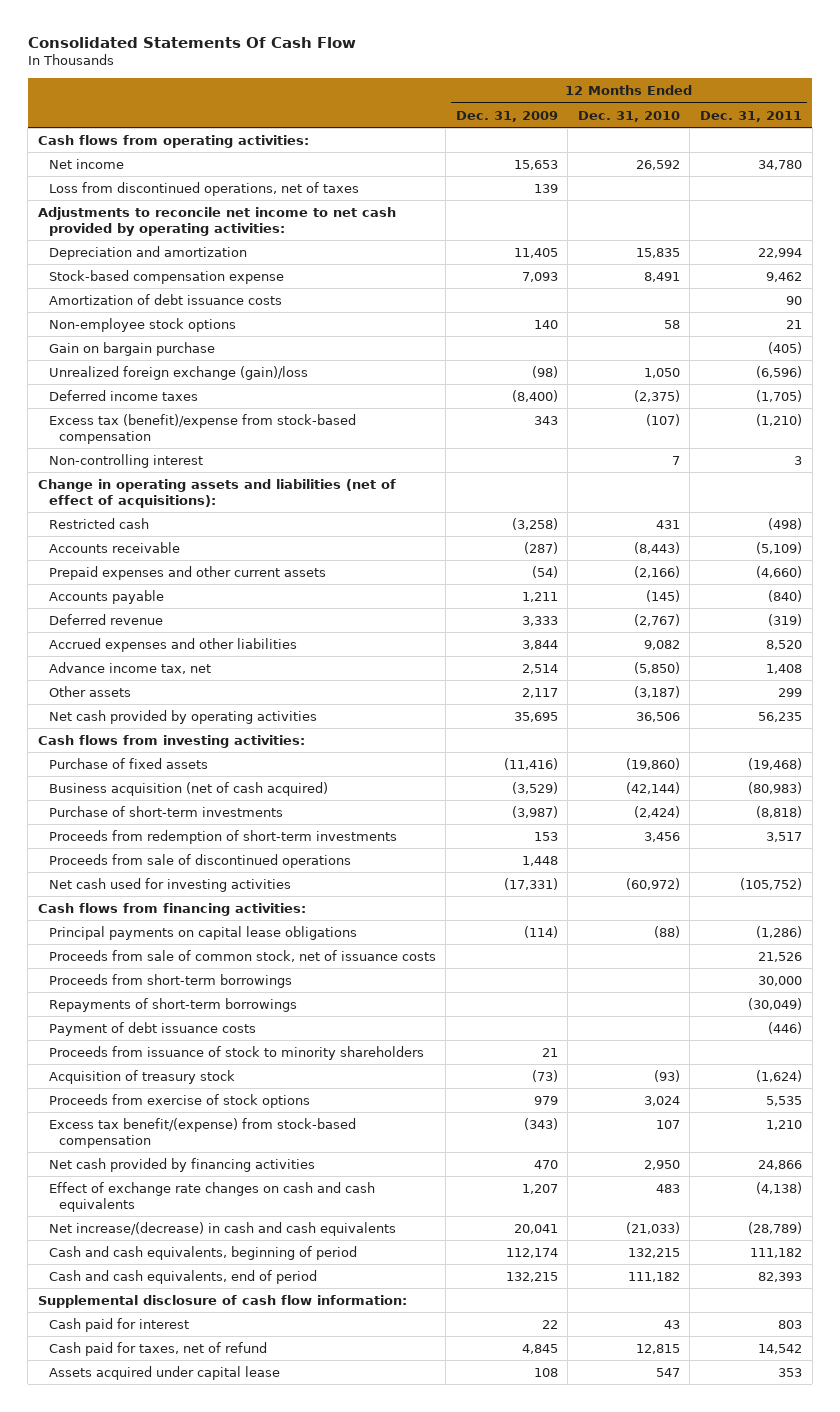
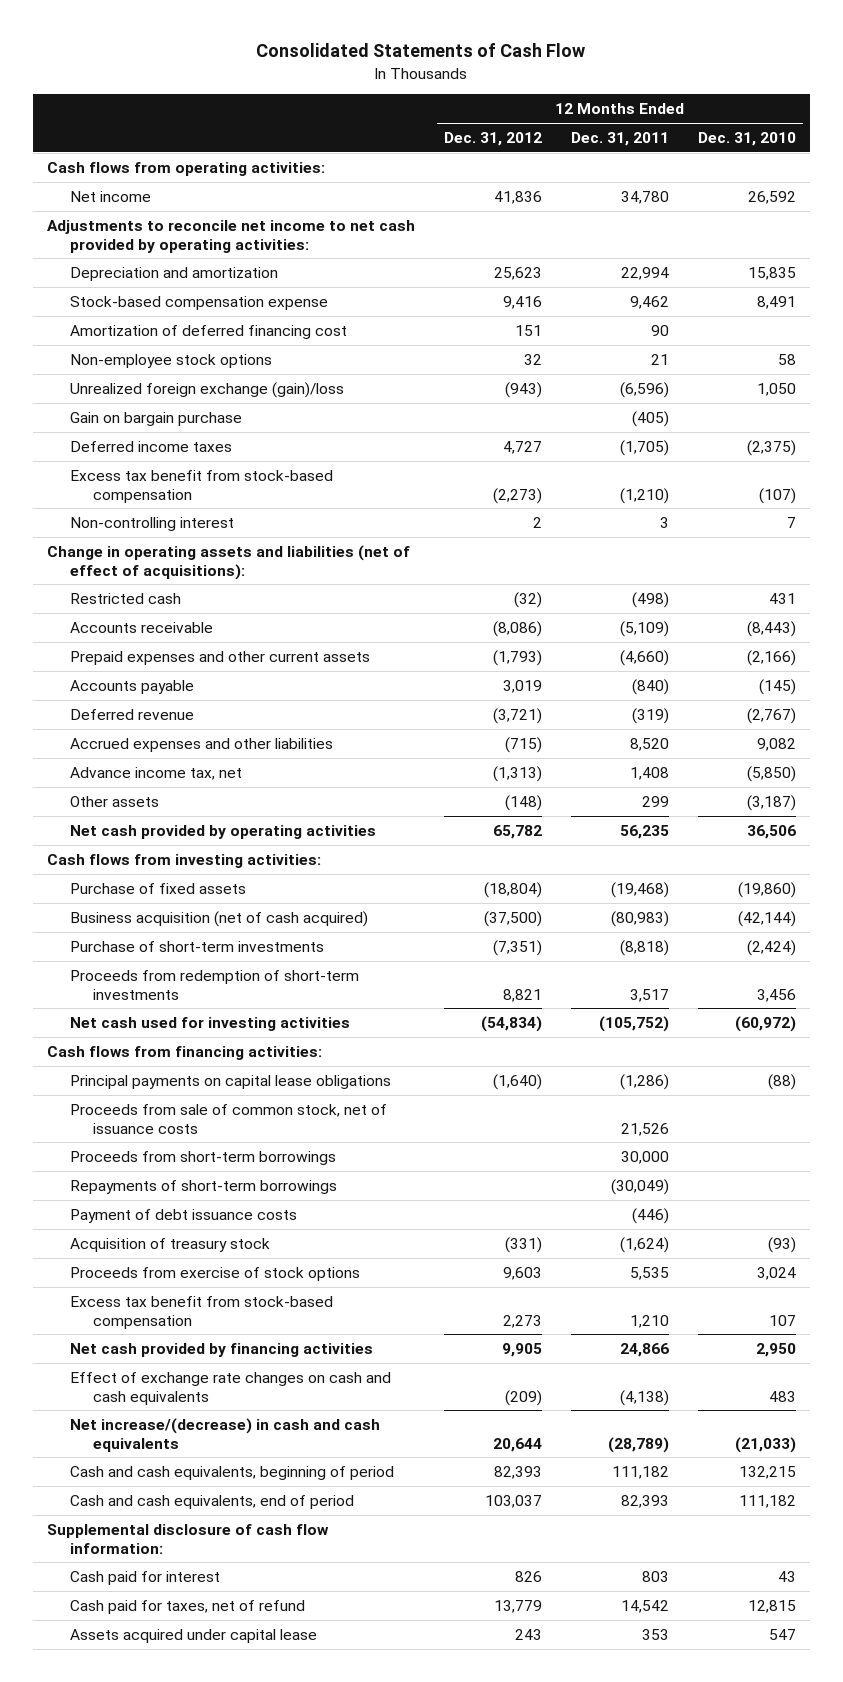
- Consolidated Statements Of Cash Flow
+ Consolidated Statements of Cash Flow
- | 12 Months Ended Dec. 31, 2009 | 12 Months Ended Dec. 31, 2010 | 12 Months Ended Dec. 31, 2011
+ | 12 Months Ended Dec. 31, 2012 | 12 Months Ended Dec. 31, 2011 | 12 Months Ended Dec. 31, 2010
- Loss from discontinued operations, net of taxes | 139 | |
- Amortization of debt issuance costs | | | 90
+ Amortization of deferred financing cost | 151 | 90 |
moved down: Gain on bargain purchase | | (405) |
- Excess tax (benefit)/expense from stock-based compensation | 343 | (107) | (1,210)
+ Excess tax benefit from stock-based compensation | (2,273) | (1,210) | (107)
- Proceeds from sale of discontinued operations | 1,448 | |
- Proceeds from issuance of stock to minority shareholders | 21 | |
- Excess tax benefit/(expense) from stock-based compensation | (343) | 107 | 1,210
+ Excess tax benefit from stock-based compensation | 2,273 | 1,210 | 107

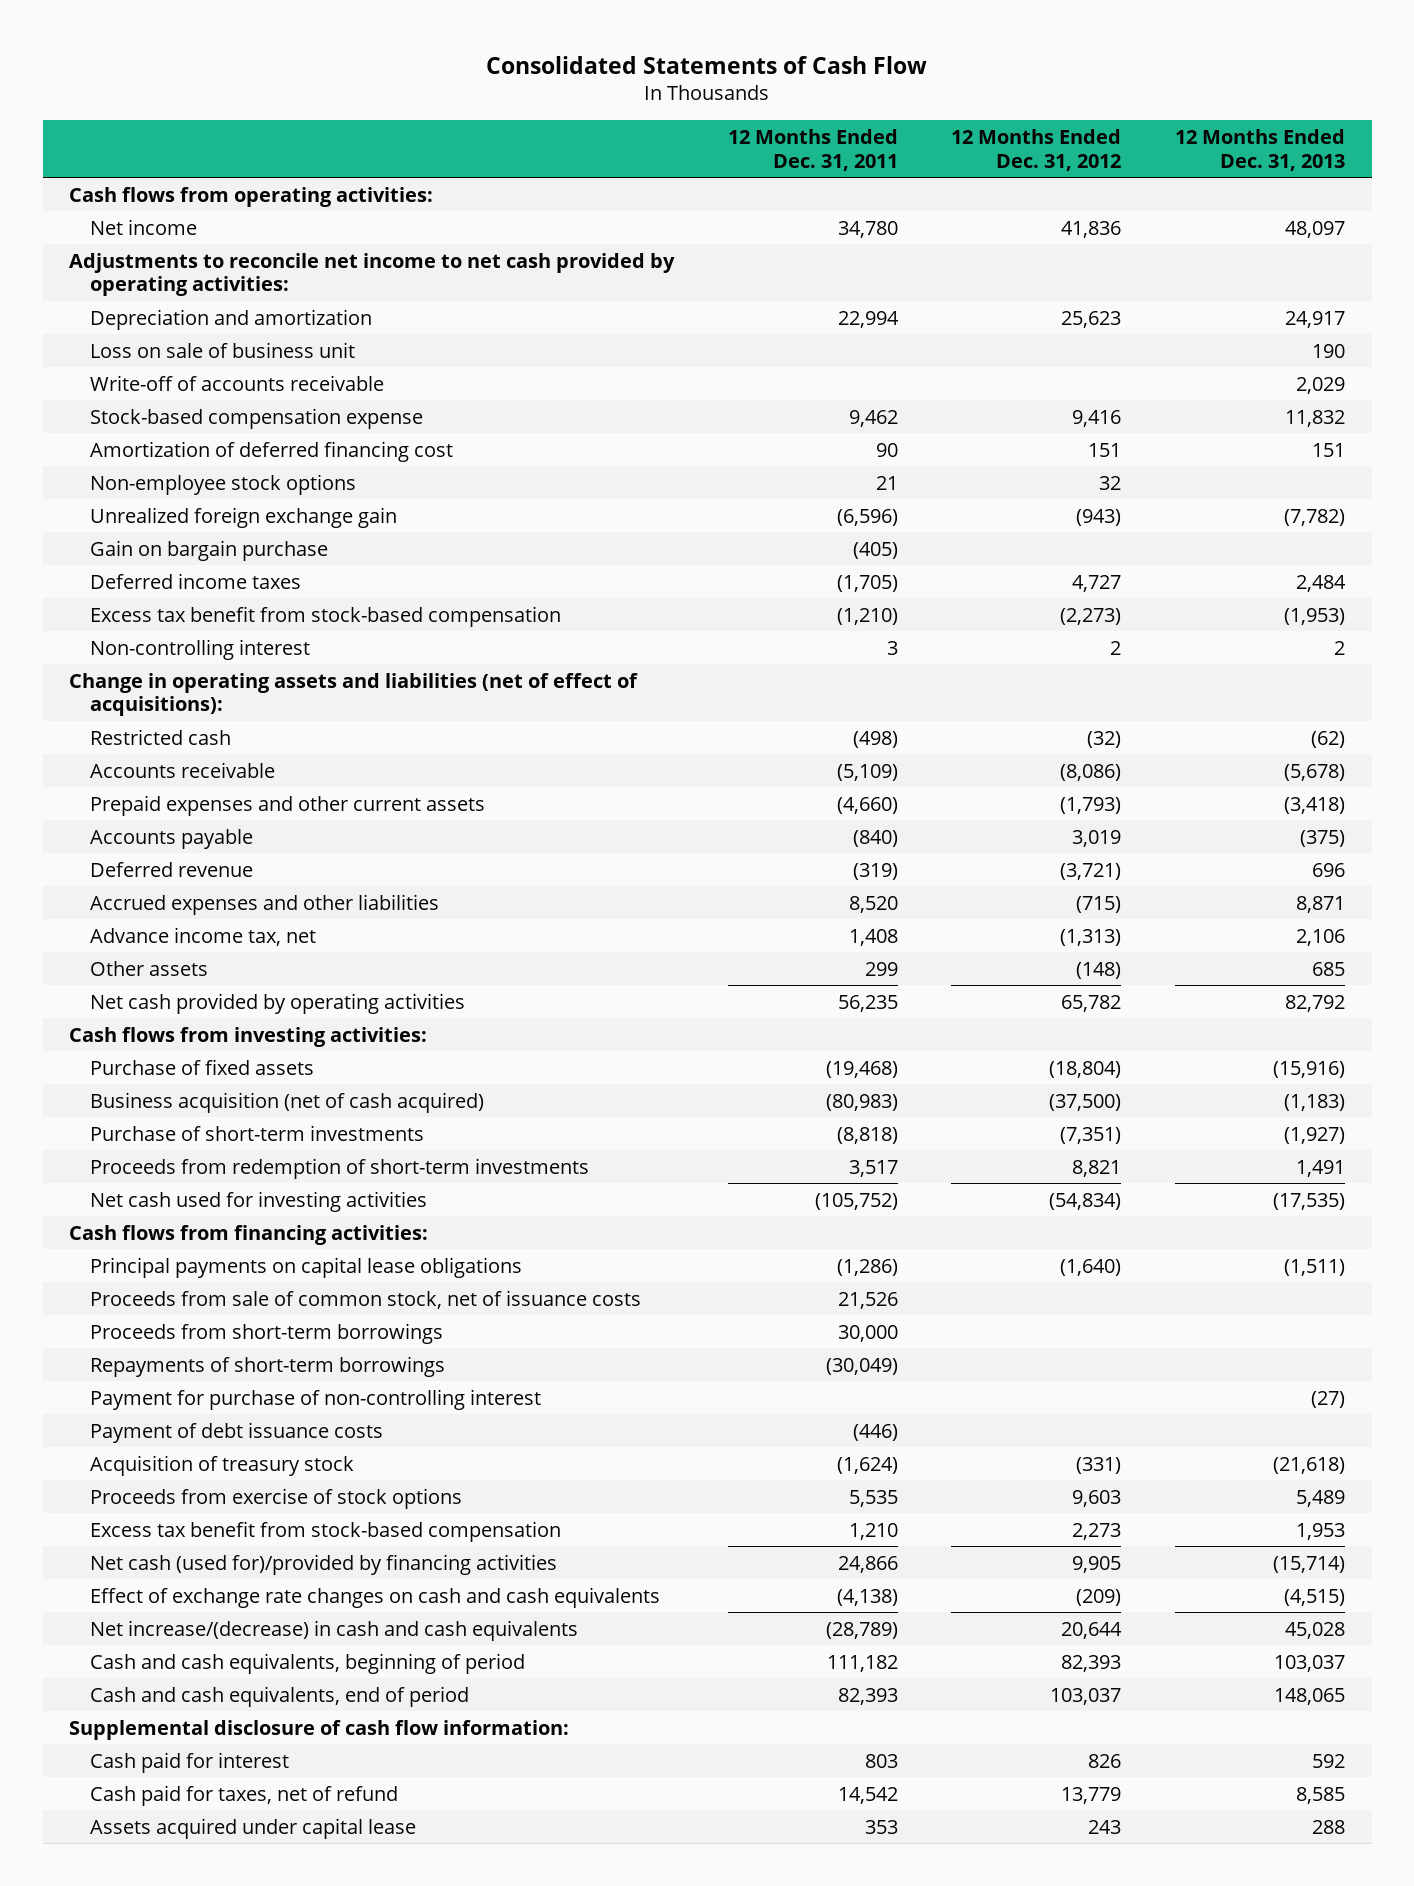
- | 12 Months Ended Dec. 31, 2012 | 12 Months Ended Dec. 31, 2011 | 12 Months Ended Dec. 31, 2010
+ | 12 Months Ended Dec. 31, 2011 | 12 Months Ended Dec. 31, 2012 | 12 Months Ended Dec. 31, 2013
+ Loss on sale of business unit | | | 190
+ Write-off of accounts receivable | | | 2,029
- Unrealized foreign exchange (gain)/loss | (943) | (6,596) | 1,050
+ Unrealized foreign exchange gain | (6,596) | (943) | (7,782)
+ Payment for purchase of non-controlling interest | | | (27)
- Net cash provided by financing activities | 9,905 | 24,866 | 2,950
+ Net cash (used for)/provided by financing activities | 24,866 | 9,905 | (15,714)

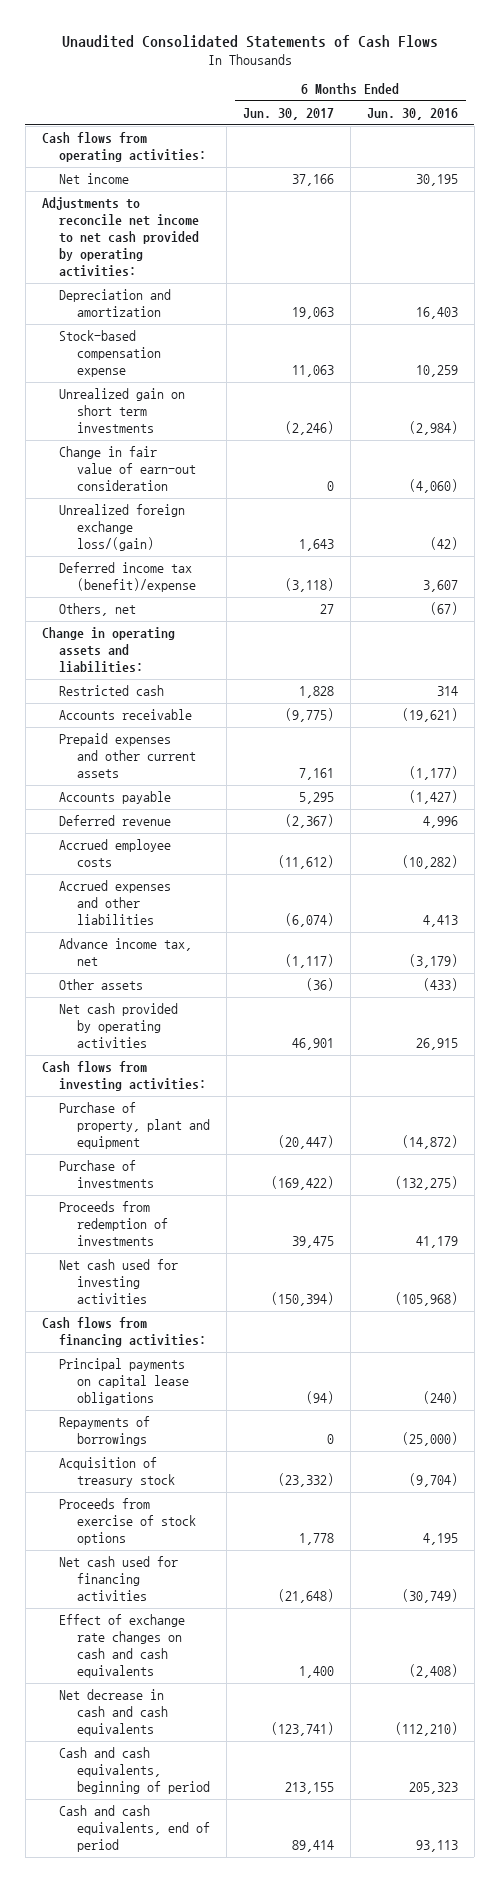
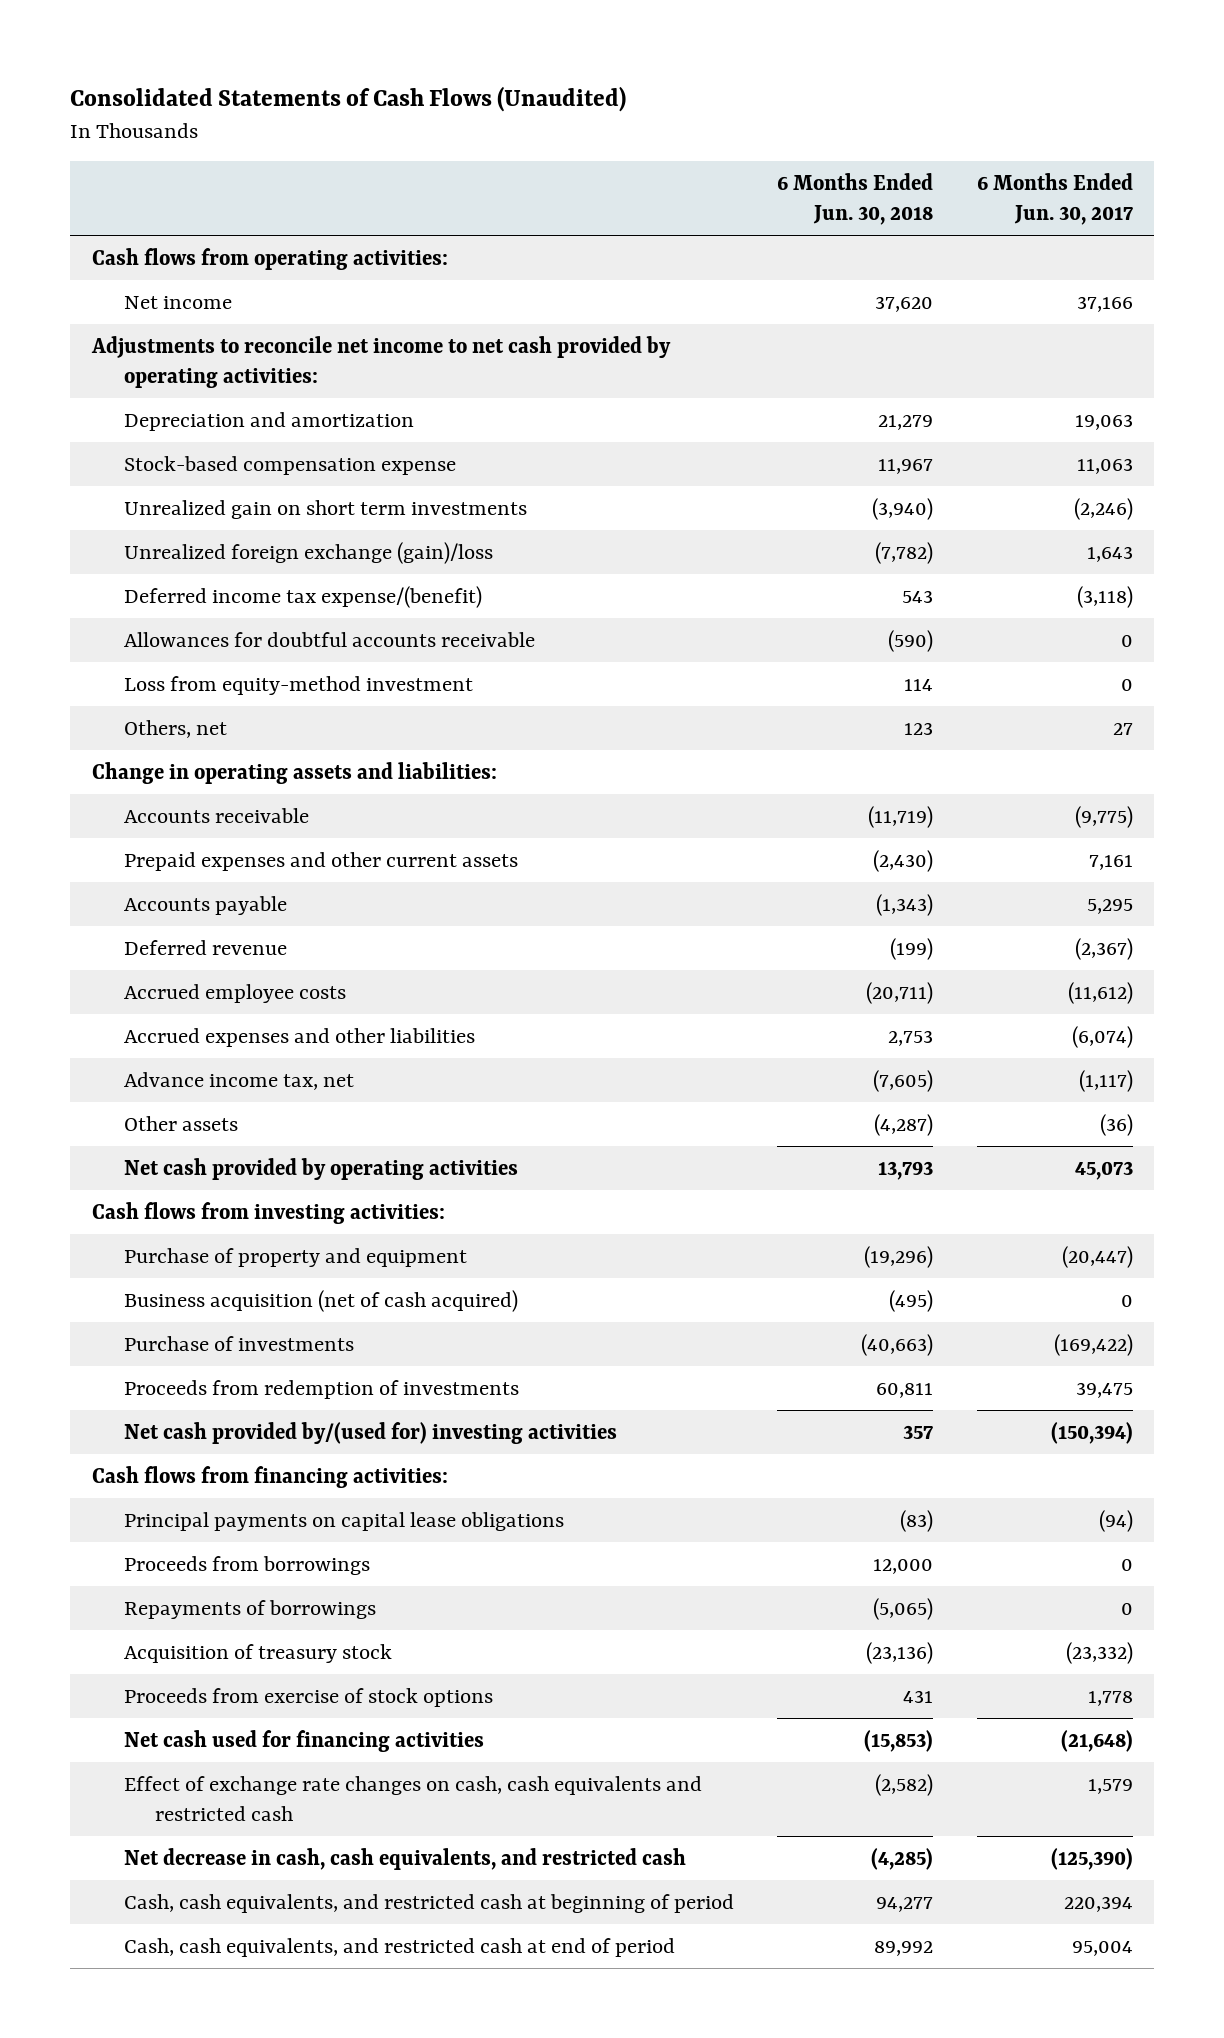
- Unaudited Consolidated Statements of Cash Flows
+ Consolidated Statements of Cash Flows (Unaudited)
- | 6 Months Ended Jun. 30, 2017 | 6 Months Ended Jun. 30, 2016
+ | 6 Months Ended Jun. 30, 2018 | 6 Months Ended Jun. 30, 2017
- Change in fair value of earn-out consideration | 0 | (4,060)
- Unrealized foreign exchange loss/(gain) | 1,643 | (42)
- Deferred income tax (benefit)/expense | (3,118) | 3,607
+ Unrealized foreign exchange (gain)/loss | (7,782) | 1,643
+ Deferred income tax expense/(benefit) | 543 | (3,118)
+ Allowances for doubtful accounts receivable | (590) | 0
+ Loss from equity-method investment | 114 | 0
- Restricted cash | 1,828 | 314
- Net cash provided by operating activities | 46,901 | 26,915
+ Net cash provided by operating activities | 13,793 | 45,073
- Purchase of property, plant and equipment | (20,447) | (14,872)
+ Purchase of property and equipment | (19,296) | (20,447)
+ Business acquisition (net of cash acquired) | (495) | 0
- Net cash used for investing activities | (150,394) | (105,968)
+ Net cash provided by/(used for) investing activities | 357 | (150,394)
+ Proceeds from borrowings | 12,000 | 0
- Effect of exchange rate changes on cash and cash equivalents | 1,400 | (2,408)
- Net decrease in cash and cash equivalents | (123,741) | (112,210)
- Cash and cash equivalents, beginning of period | 213,155 | 205,323
- Cash and cash equivalents, end of period | 89,414 | 93,113
+ Effect of exchange rate changes on cash, cash equivalents and restricted cash | (2,582) | 1,579
+ Net decrease in cash, cash equivalents, and restricted cash | (4,285) | (125,390)
+ Cash, cash equivalents, and restricted cash at beginning of period | 94,277 | 220,394
+ Cash, cash equivalents, and restricted cash at end of period | 89,992 | 95,004

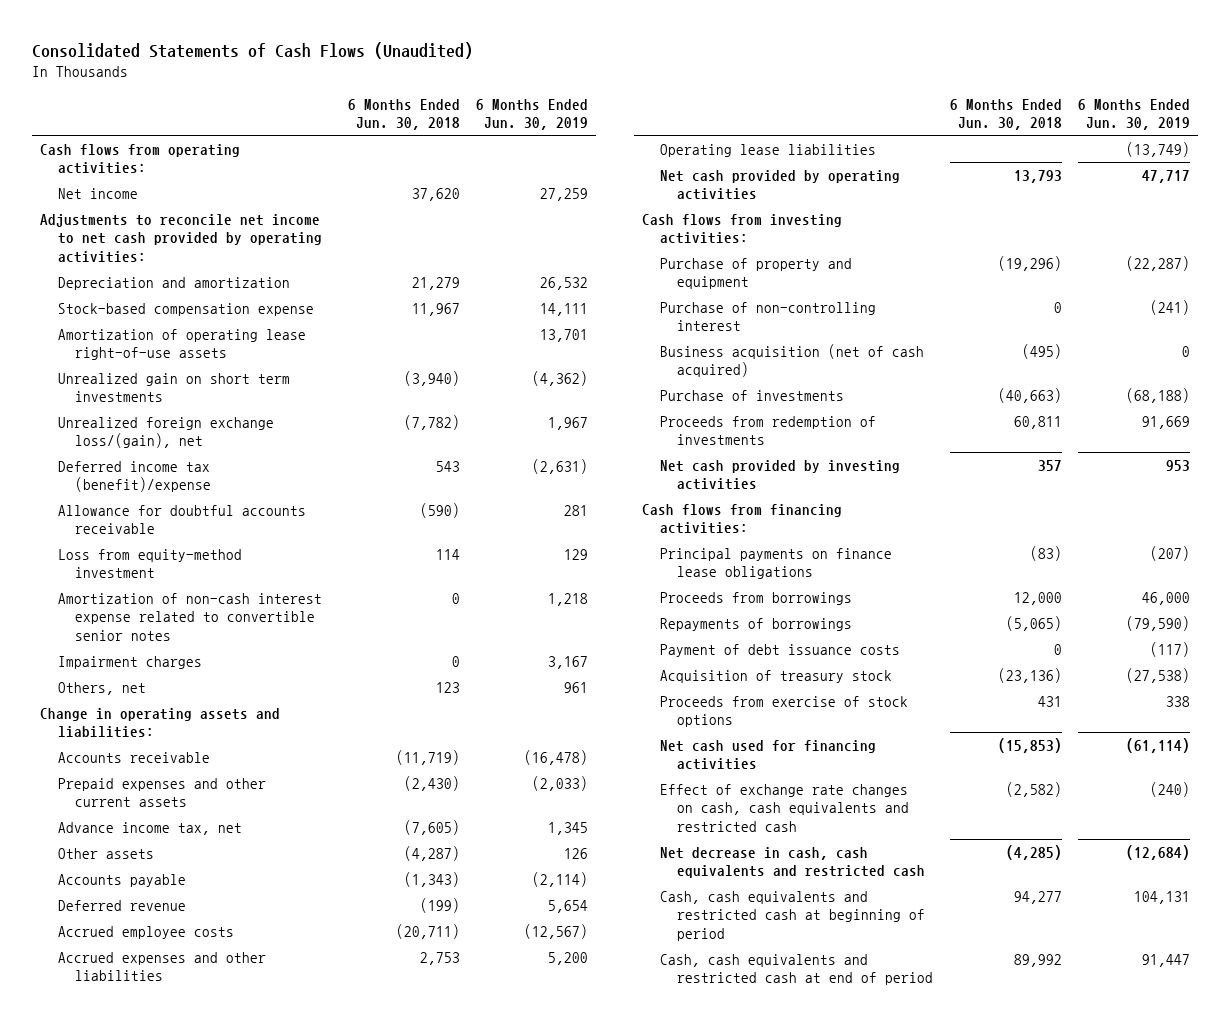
- | 6 Months Ended Jun. 30, 2018 | 6 Months Ended Jun. 30, 2017
+ | 6 Months Ended Jun. 30, 2018 | 6 Months Ended Jun. 30, 2019
+ Amortization of operating lease right-of-use assets | | 13,701
- Unrealized foreign exchange (gain)/loss | (7,782) | 1,643
- Deferred income tax expense/(benefit) | 543 | (3,118)
- Allowances for doubtful accounts receivable | (590) | 0
+ Unrealized foreign exchange loss/(gain), net | (7,782) | 1,967
+ Deferred income tax (benefit)/expense | 543 | (2,631)
+ Allowance for doubtful accounts receivable | (590) | 281
+ Amortization of non-cash interest expense related to convertible senior notes | 0 | 1,218
+ Impairment charges | 0 | 3,167
moved up: Advance income tax, net | (7,605) | 1,345
moved up: Other assets | (4,287) | 126
+ Operating lease liabilities | | (13,749)
+ Purchase of non-controlling interest | 0 | (241)
- Net cash provided by/(used for) investing activities | 357 | (150,394)
+ Net cash provided by investing activities | 357 | 953
- Principal payments on capital lease obligations | (83) | (94)
+ Principal payments on finance lease obligations | (83) | (207)
+ Payment of debt issuance costs | 0 | (117)
- Net decrease in cash, cash equivalents, and restricted cash | (4,285) | (125,390)
- Cash, cash equivalents, and restricted cash at beginning of period | 94,277 | 220,394
- Cash, cash equivalents, and restricted cash at end of period | 89,992 | 95,004
+ Net decrease in cash, cash equivalents and restricted cash | (4,285) | (12,684)
+ Cash, cash equivalents and restricted cash at beginning of period | 94,277 | 104,131
+ Cash, cash equivalents and restricted cash at end of period | 89,992 | 91,447

